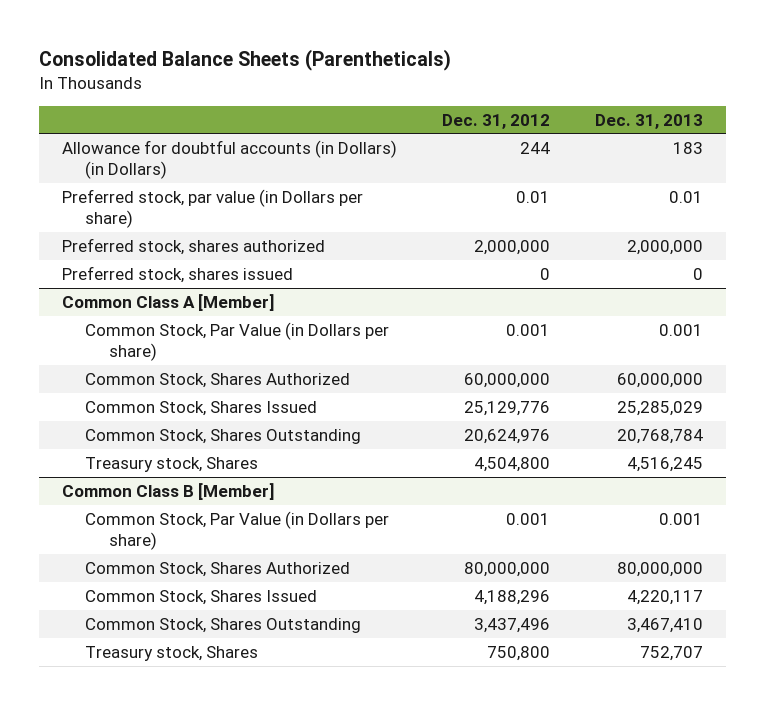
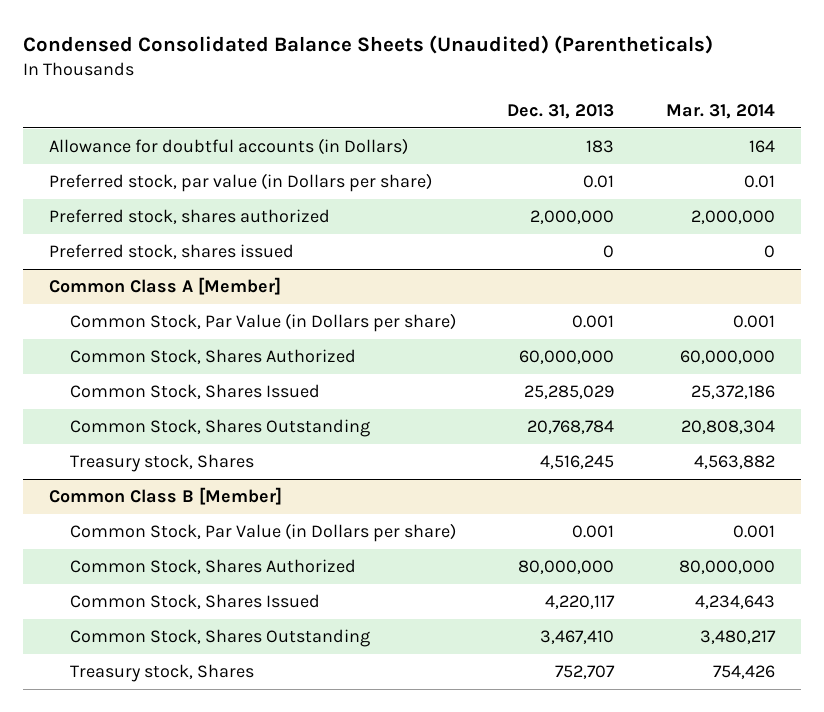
- Consolidated Balance Sheets (Parentheticals)
+ Condensed Consolidated Balance Sheets (Unaudited) (Parentheticals)
- | Dec. 31, 2012 | Dec. 31, 2013
+ | Dec. 31, 2013 | Mar. 31, 2014
- Allowance for doubtful accounts (in Dollars) (in Dollars) | 244 | 183
+ Allowance for doubtful accounts (in Dollars) | 183 | 164

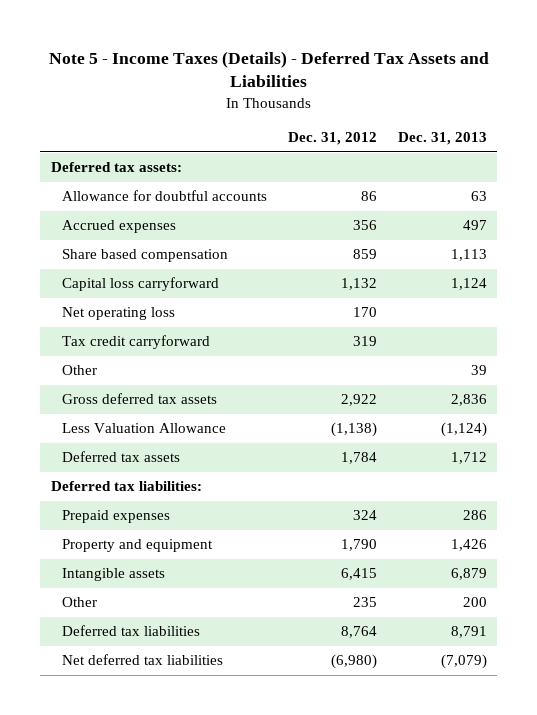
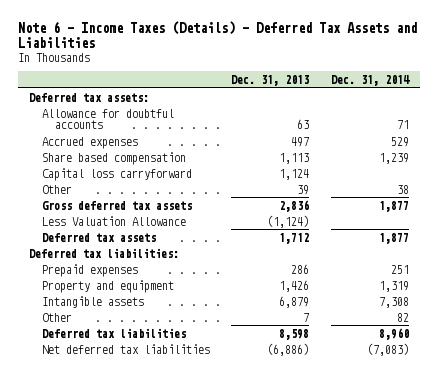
- Note 5 - Income Taxes (Details) - Deferred Tax Assets and Liabilities
+ Note 6 - Income Taxes (Details) - Deferred Tax Assets and Liabilities
- | Dec. 31, 2012 | Dec. 31, 2013
+ | Dec. 31, 2013 | Dec. 31, 2014
- Net operating loss | 170 |
- Tax credit carryforward | 319 |
- Other | 235 | 200
- Deferred tax liabilities | 8,764 | 8,791
- Net deferred tax liabilities | (6,980) | (7,079)
+ Other | 7 | 82
+ Deferred tax liabilities | 8,598 | 8,960
+ Net deferred tax liabilities | (6,886) | (7,083)

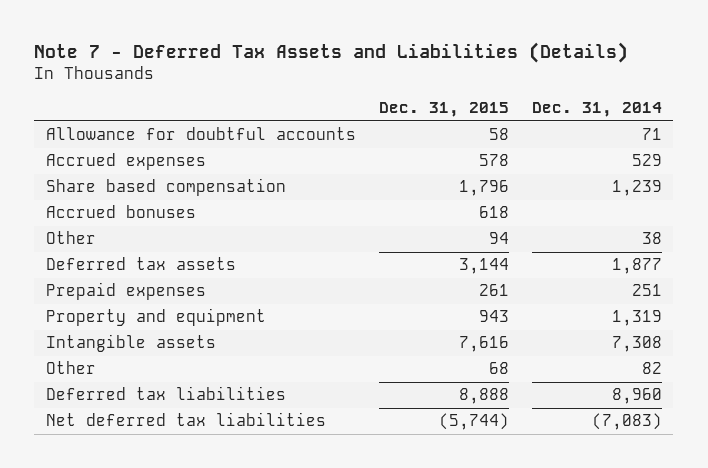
- Note 6 - Income Taxes (Details) - Deferred Tax Assets and Liabilities
+ Note 7 - Deferred Tax Assets and Liabilities (Details)
- | Dec. 31, 2013 | Dec. 31, 2014
+ | Dec. 31, 2015 | Dec. 31, 2014
- Deferred tax assets:
- Capital loss carryforward | 1,124 |
+ Accrued bonuses | 618 |
- Gross deferred tax assets | 2,836 | 1,877
- Less Valuation Allowance | (1,124) |
- Deferred tax liabilities:

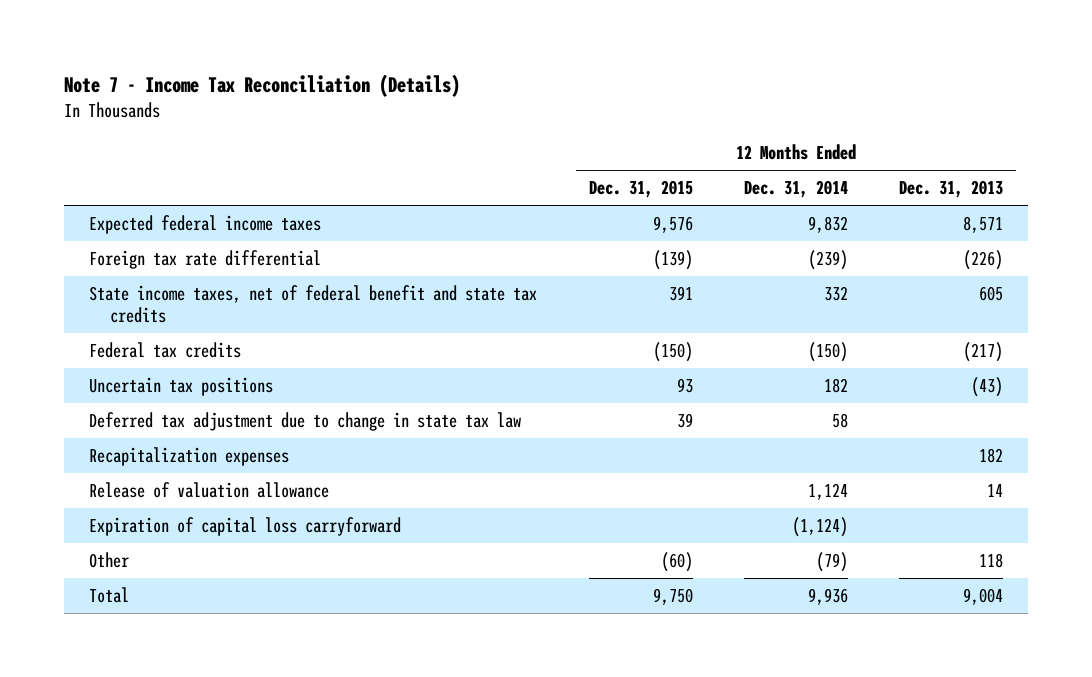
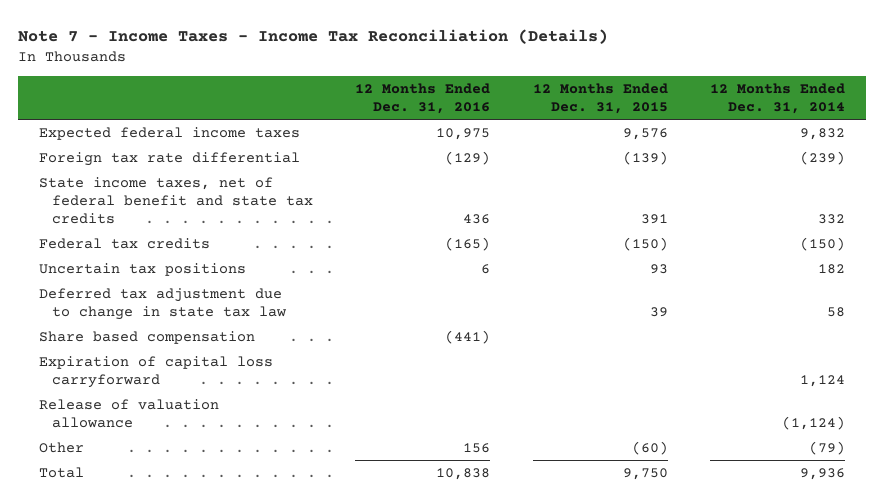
- Note 7 - Income Tax Reconciliation (Details)
+ Note 7 - Income Taxes - Income Tax Reconciliation (Details)
- | 12 Months Ended Dec. 31, 2015 | 12 Months Ended Dec. 31, 2014 | 12 Months Ended Dec. 31, 2013
+ | 12 Months Ended Dec. 31, 2016 | 12 Months Ended Dec. 31, 2015 | 12 Months Ended Dec. 31, 2014
- Recapitalization expenses | | | 182
- Release of valuation allowance | | 1,124 | 14
- Expiration of capital loss carryforward | | (1,124) |
+ Share based compensation | (441) | |
+ Expiration of capital loss carryforward | | | 1,124
+ Release of valuation allowance | | | (1,124)

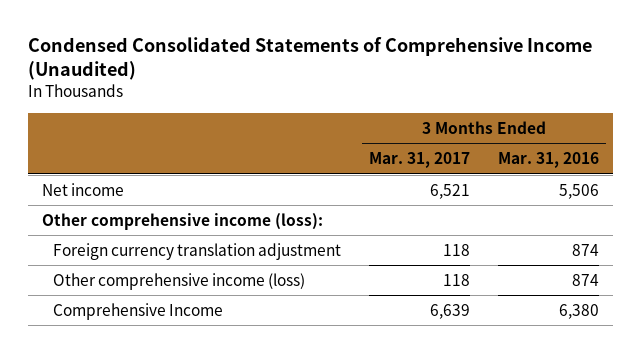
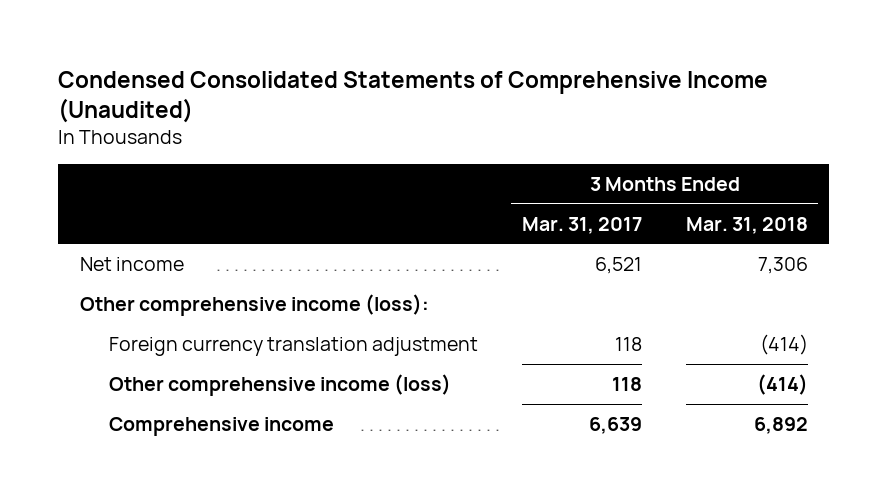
- | 3 Months Ended Mar. 31, 2017 | 3 Months Ended Mar. 31, 2016
+ | 3 Months Ended Mar. 31, 2017 | 3 Months Ended Mar. 31, 2018
- Comprehensive Income | 6,639 | 6,380
+ Comprehensive income | 6,639 | 6,892

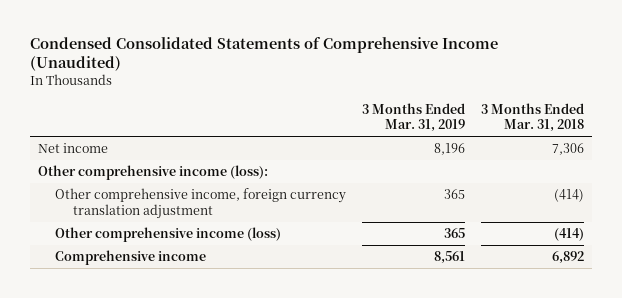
- | 3 Months Ended Mar. 31, 2017 | 3 Months Ended Mar. 31, 2018
+ | 3 Months Ended Mar. 31, 2019 | 3 Months Ended Mar. 31, 2018
- Foreign currency translation adjustment | 118 | (414)
+ Other comprehensive income, foreign currency translation adjustment | 365 | (414)

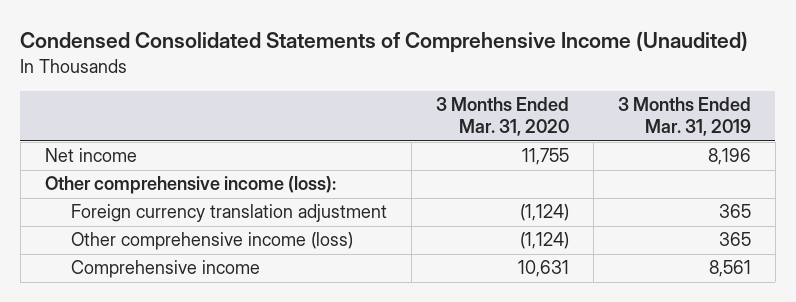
- | 3 Months Ended Mar. 31, 2019 | 3 Months Ended Mar. 31, 2018
+ | 3 Months Ended Mar. 31, 2020 | 3 Months Ended Mar. 31, 2019
- Other comprehensive income, foreign currency translation adjustment | 365 | (414)
+ Foreign currency translation adjustment | (1,124) | 365

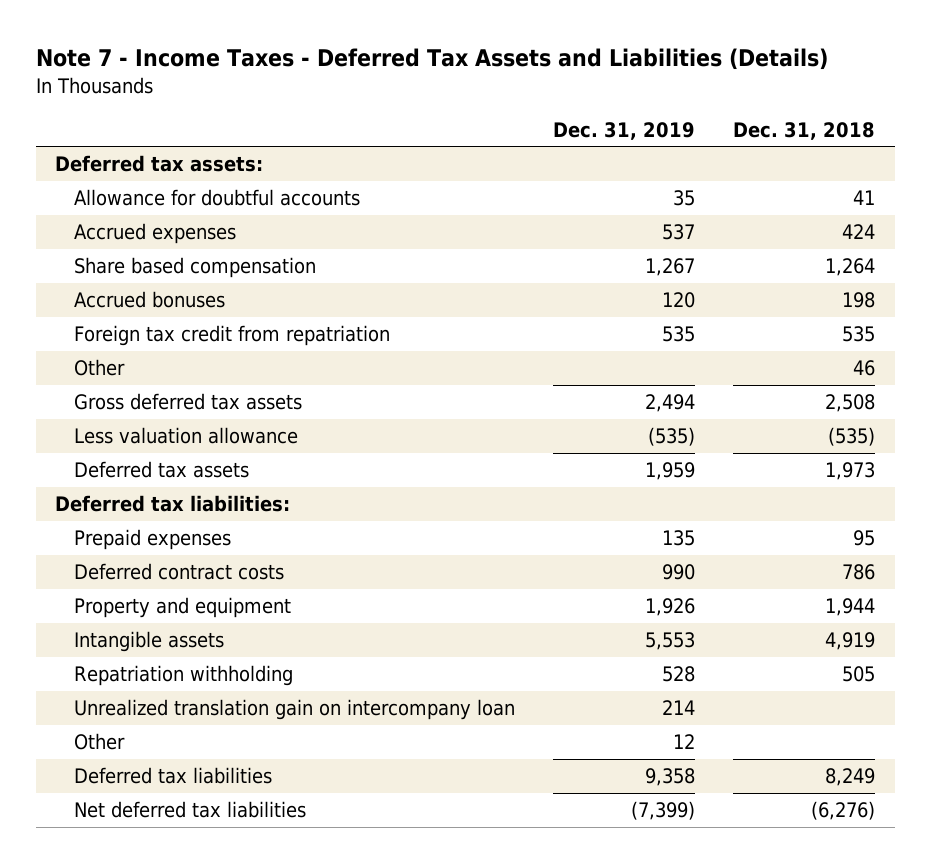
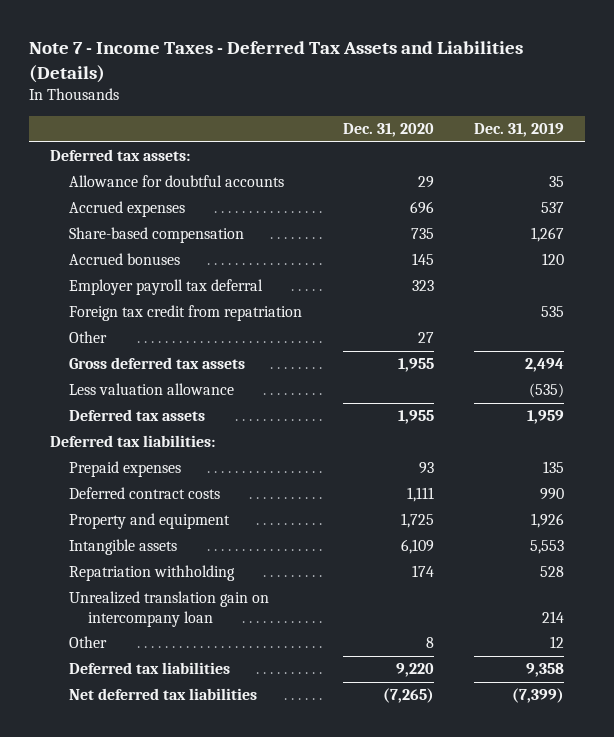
- | Dec. 31, 2019 | Dec. 31, 2018
+ | Dec. 31, 2020 | Dec. 31, 2019
- Share based compensation | 1,267 | 1,264
+ Share-based compensation | 735 | 1,267
+ Employer payroll tax deferral | 323 |

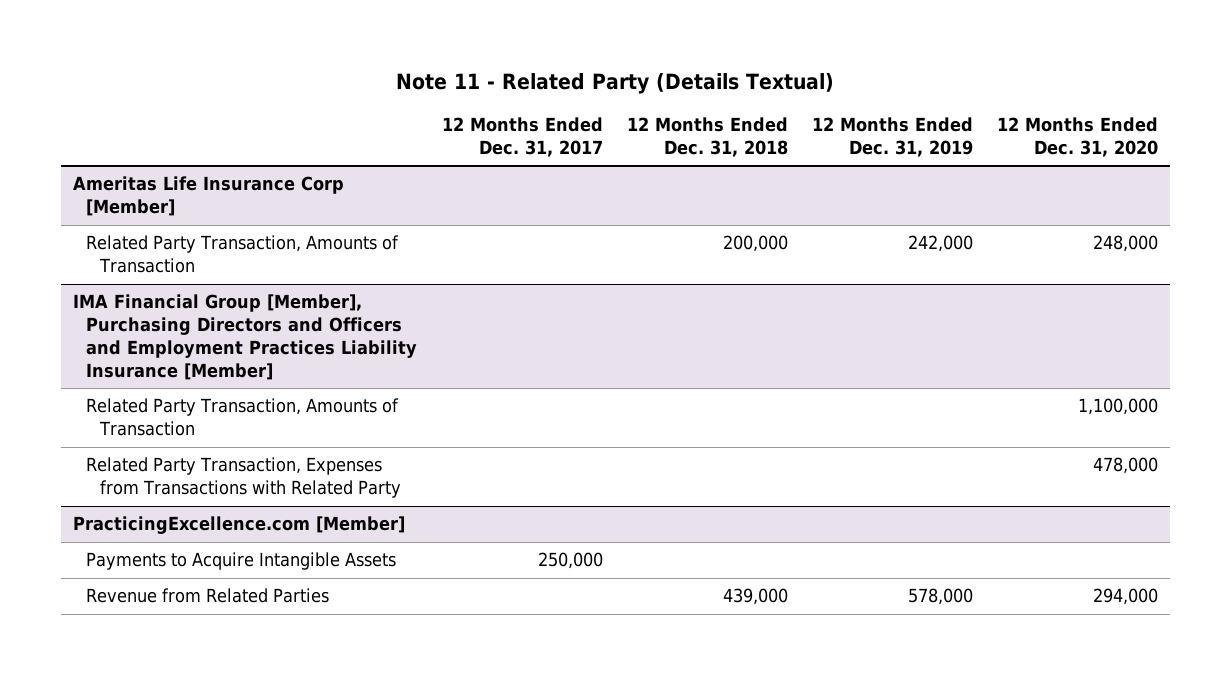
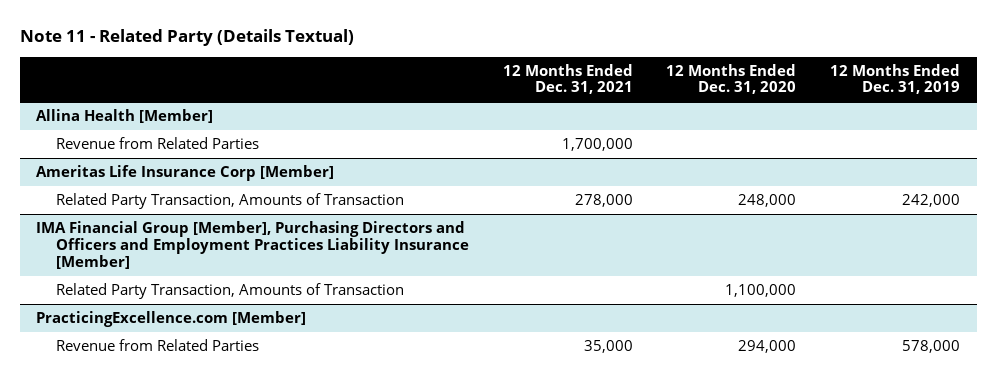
- | 12 Months Ended Dec. 31, 2017 | 12 Months Ended Dec. 31, 2018 | 12 Months Ended Dec. 31, 2019 | 12 Months Ended Dec. 31, 2020
+ | 12 Months Ended Dec. 31, 2021 | 12 Months Ended Dec. 31, 2020 | 12 Months Ended Dec. 31, 2019
+ Allina Health [Member]
+ Revenue from Related Parties | 1,700,000 | |
@ IMA Financial Group [Member], Purchasing Directors and Officers and Employment Practices Liability Insurance [Member]
- Related Party Transaction, Expenses from Transactions with Related Party | | | | 478,000
@ PracticingExcellence.com [Member]
- Payments to Acquire Intangible Assets | 250,000 | | |

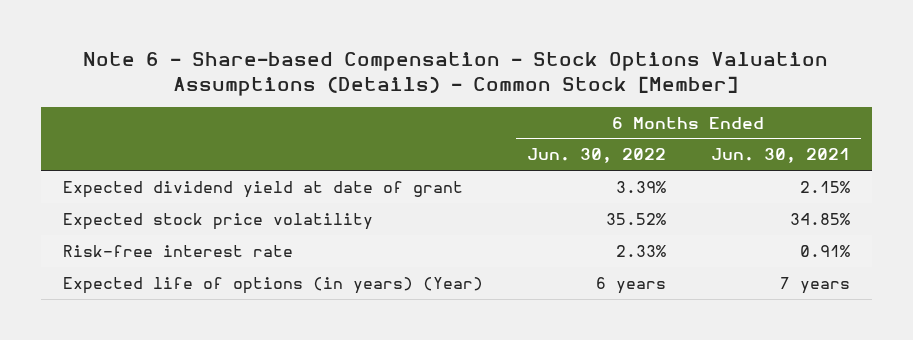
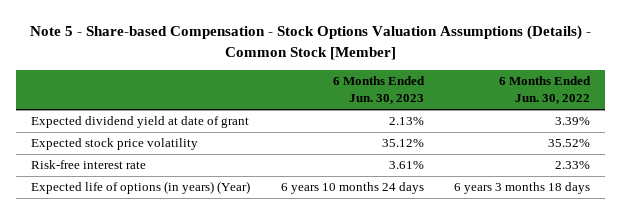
- Note 6 - Share-based Compensation - Stock Options Valuation Assumptions (Details) - Common Stock [Member]
+ Note 5 - Share-based Compensation - Stock Options Valuation Assumptions (Details) - Common Stock [Member]
- | 6 Months Ended Jun. 30, 2022 | 6 Months Ended Jun. 30, 2021
+ | 6 Months Ended Jun. 30, 2023 | 6 Months Ended Jun. 30, 2022
- Expected life of options (in years) (Year) | 6 years | 7 years
+ Expected life of options (in years) (Year) | 6 years 10 months 24 days | 6 years 3 months 18 days

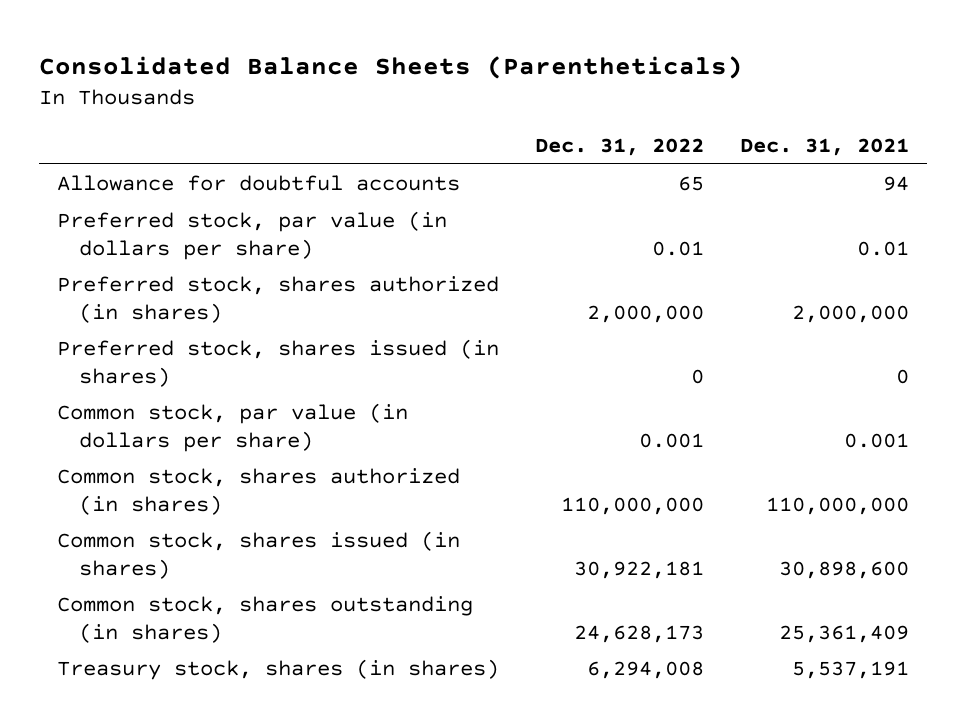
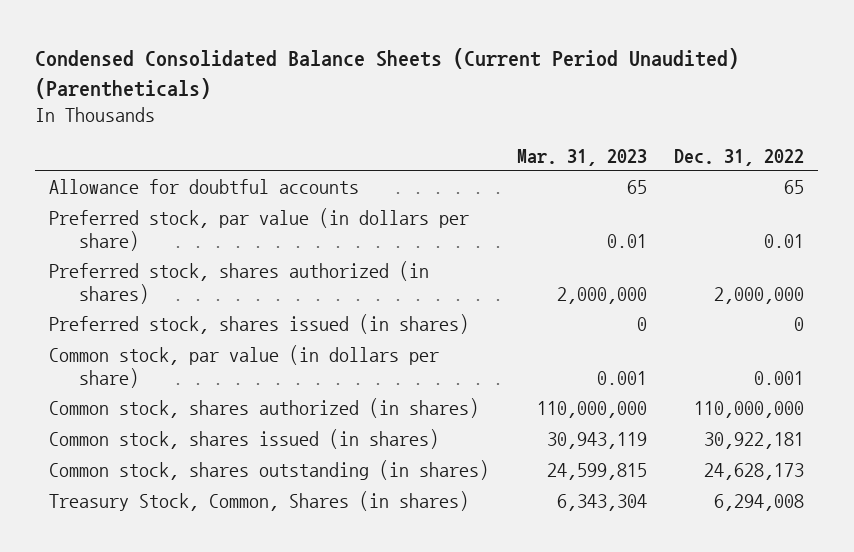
- Consolidated Balance Sheets (Parentheticals)
+ Condensed Consolidated Balance Sheets (Current Period Unaudited) (Parentheticals)
- | Dec. 31, 2022 | Dec. 31, 2021
+ | Mar. 31, 2023 | Dec. 31, 2022
- Treasury stock, shares (in shares) | 6,294,008 | 5,537,191
+ Treasury Stock, Common, Shares (in shares) | 6,343,304 | 6,294,008

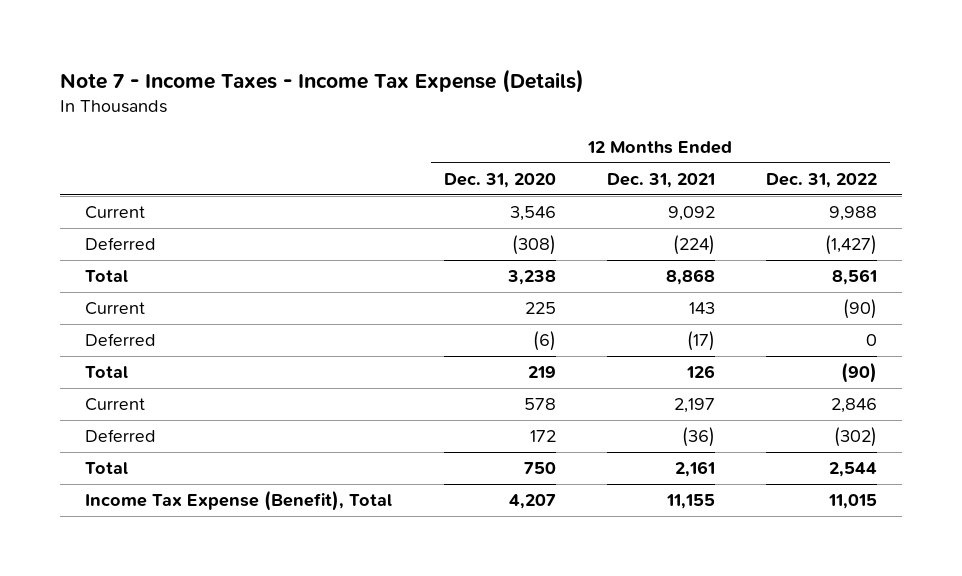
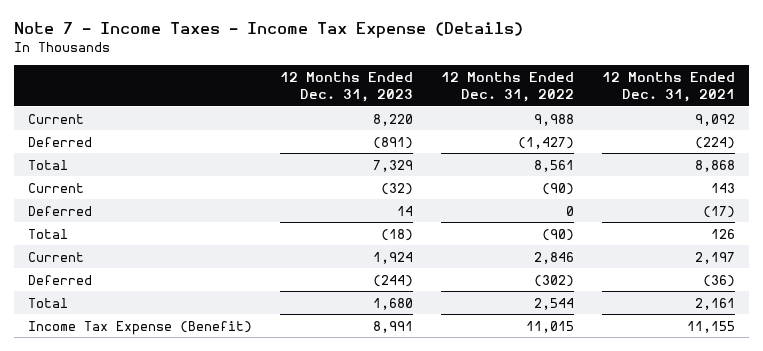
- | 12 Months Ended Dec. 31, 2020 | 12 Months Ended Dec. 31, 2021 | 12 Months Ended Dec. 31, 2022
+ | 12 Months Ended Dec. 31, 2023 | 12 Months Ended Dec. 31, 2022 | 12 Months Ended Dec. 31, 2021
- Income Tax Expense (Benefit), Total | 4,207 | 11,155 | 11,015
+ Income Tax Expense (Benefit) | 8,991 | 11,015 | 11,155

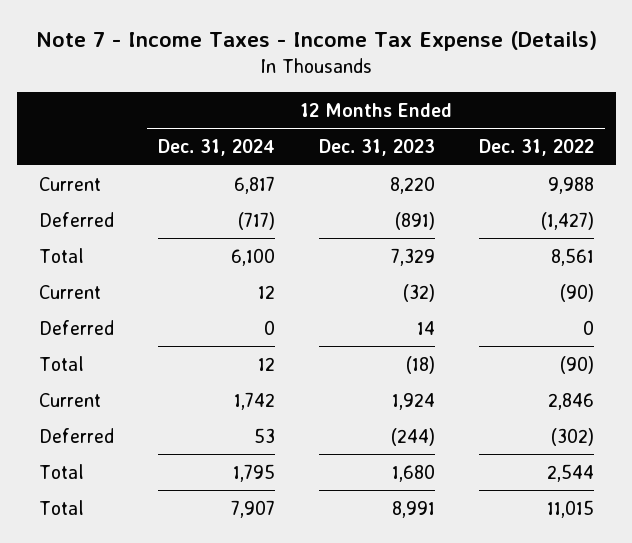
- | 12 Months Ended Dec. 31, 2023 | 12 Months Ended Dec. 31, 2022 | 12 Months Ended Dec. 31, 2021
+ | 12 Months Ended Dec. 31, 2024 | 12 Months Ended Dec. 31, 2023 | 12 Months Ended Dec. 31, 2022
- Income Tax Expense (Benefit) | 8,991 | 11,015 | 11,155
+ Total | 7,907 | 8,991 | 11,015

